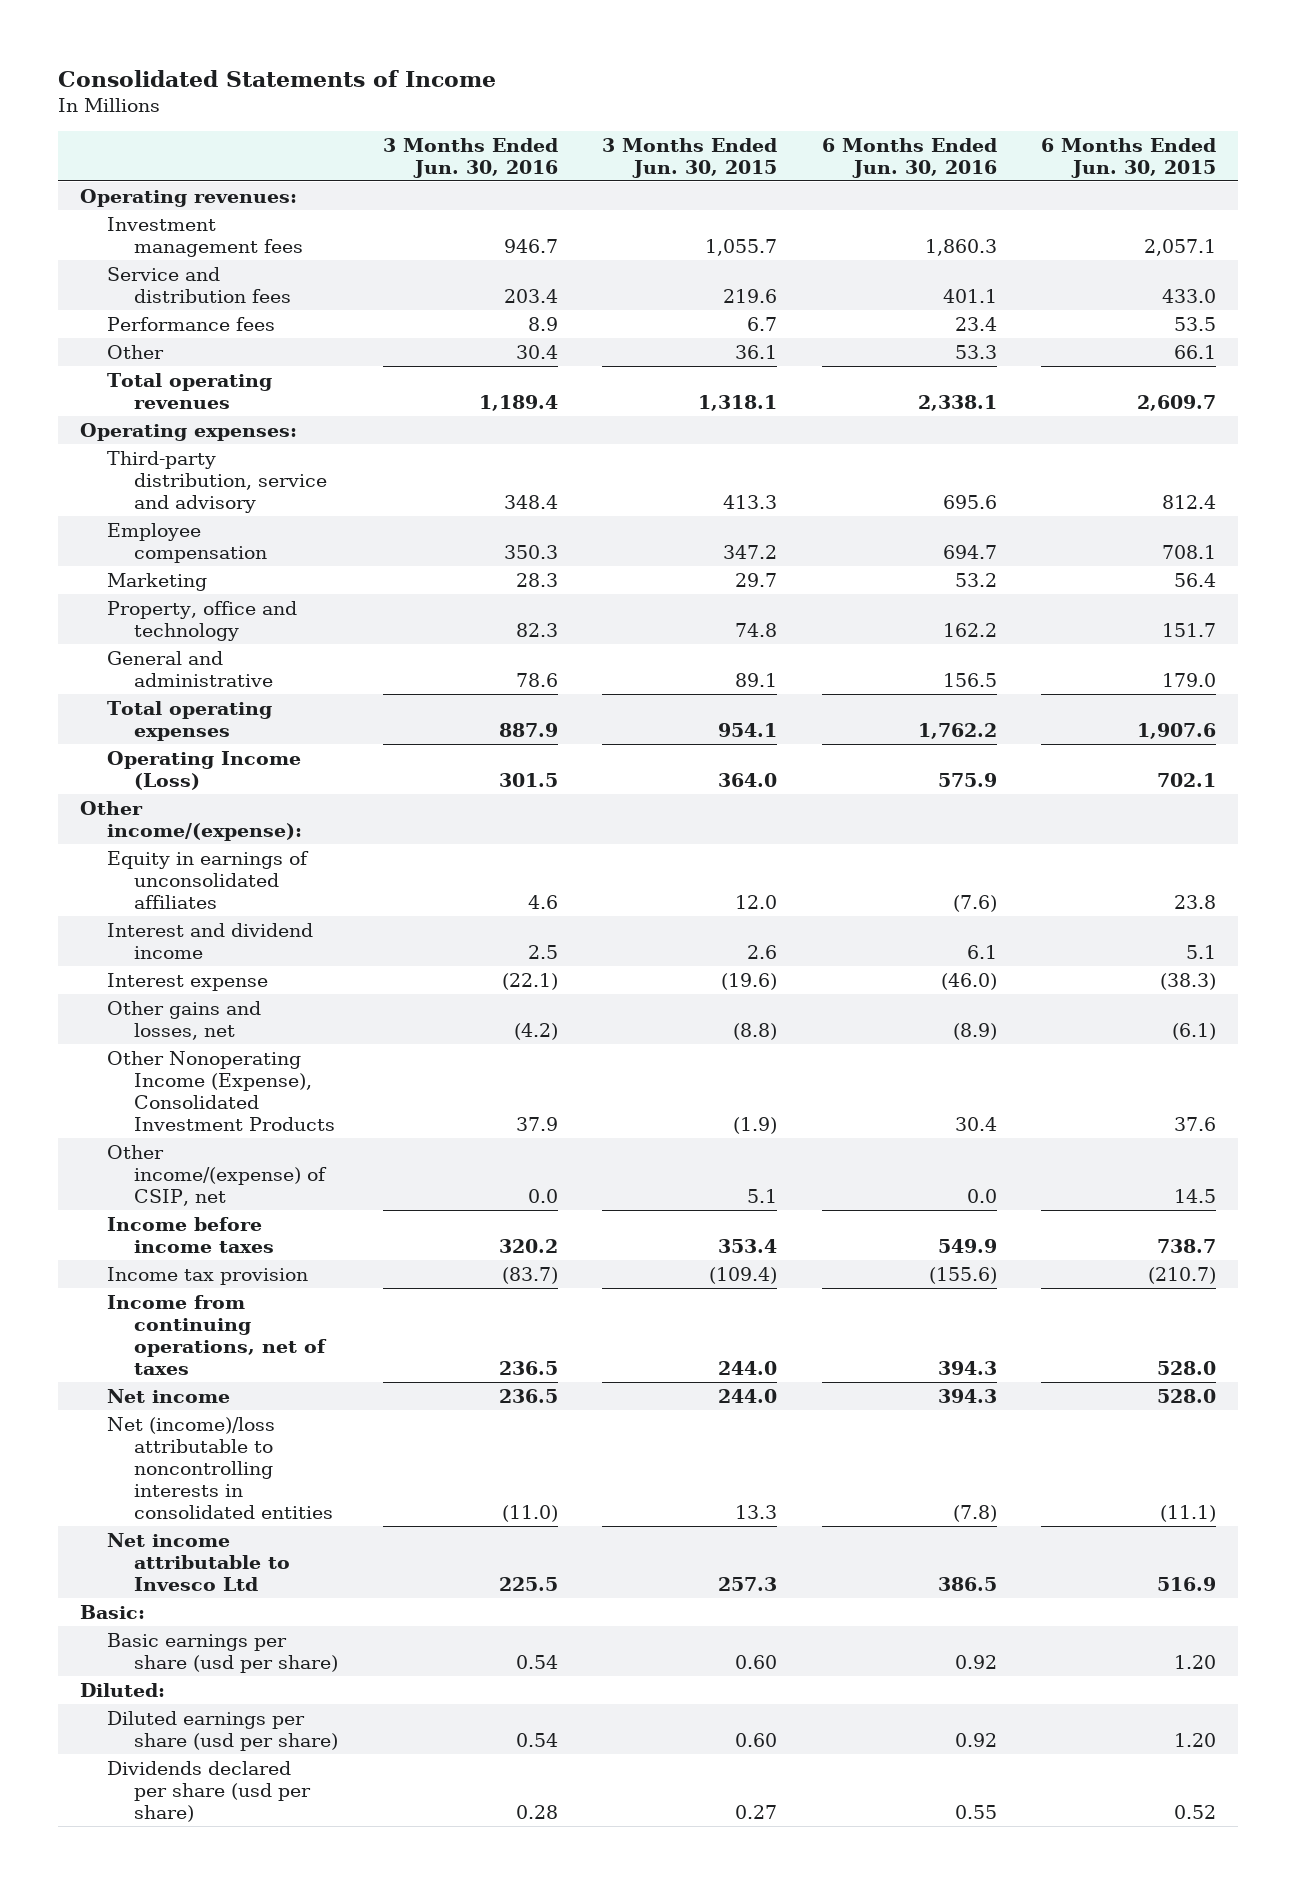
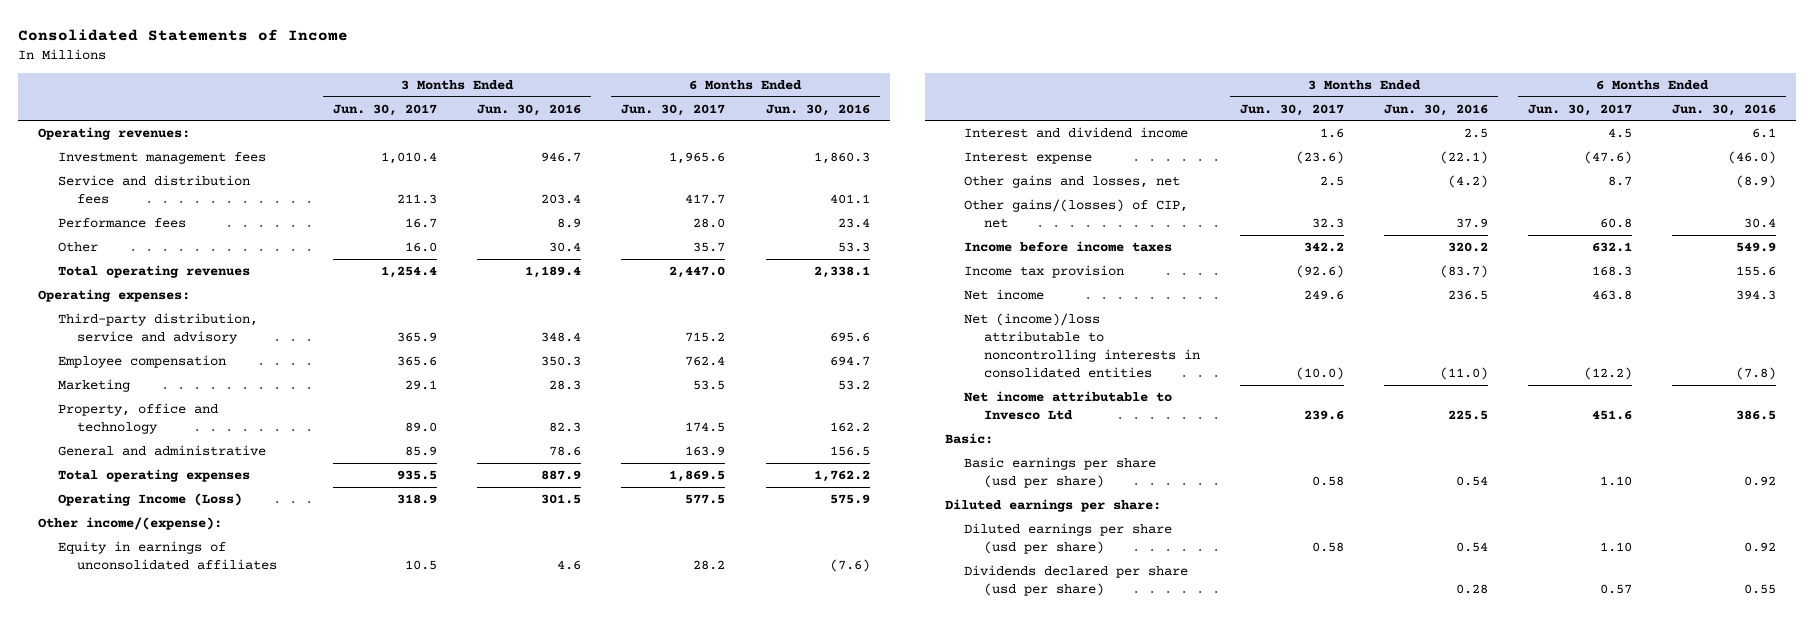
- | 3 Months Ended Jun. 30, 2016 | 3 Months Ended Jun. 30, 2015 | 6 Months Ended Jun. 30, 2016 | 6 Months Ended Jun. 30, 2015
+ | 3 Months Ended Jun. 30, 2017 | 3 Months Ended Jun. 30, 2016 | 6 Months Ended Jun. 30, 2017 | 6 Months Ended Jun. 30, 2016
- Other Nonoperating Income (Expense), Consolidated Investment Products | 37.9 | (1.9) | 30.4 | 37.6
- Other income/(expense) of CSIP, net | 0.0 | 5.1 | 0.0 | 14.5
+ Other gains/(losses) of CIP, net | 32.3 | 37.9 | 60.8 | 30.4
- Income tax provision | (83.7) | (109.4) | (155.6) | (210.7)
- Income from continuing operations, net of taxes | 236.5 | 244.0 | 394.3 | 528.0
+ Income tax provision | (92.6) | (83.7) | 168.3 | 155.6
- Diluted:
+ Diluted earnings per share:

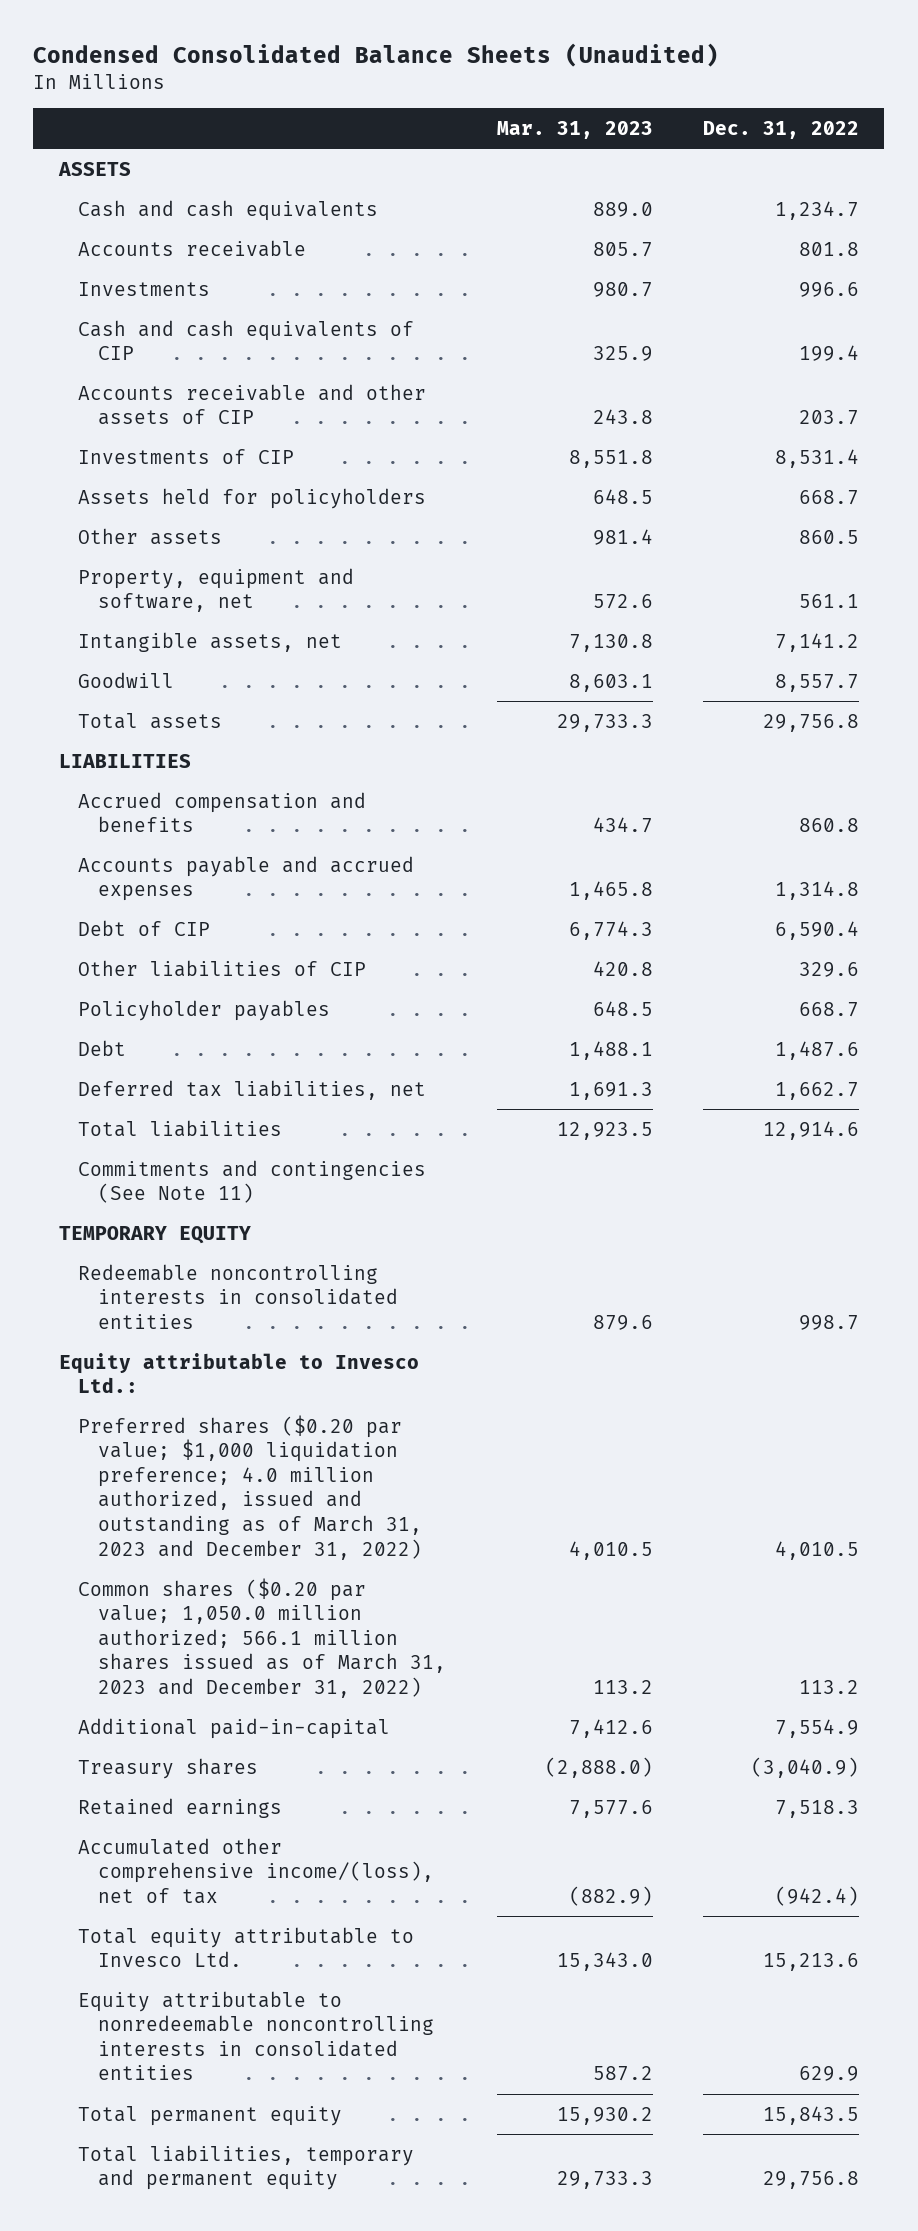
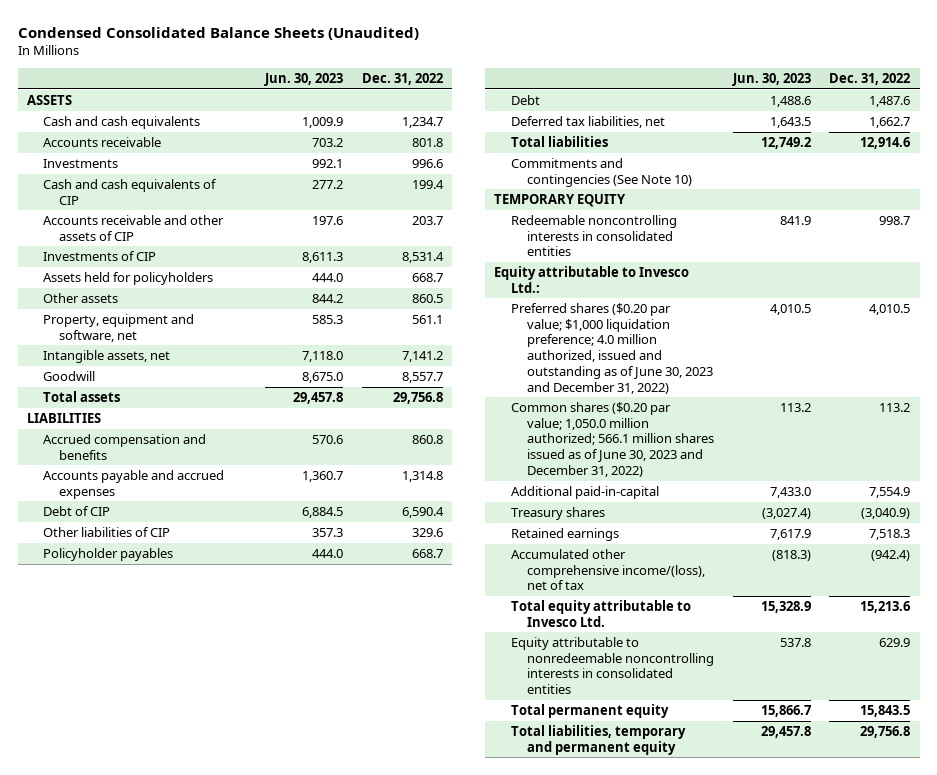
- | Mar. 31, 2023 | Dec. 31, 2022
+ | Jun. 30, 2023 | Dec. 31, 2022
- Commitments and contingencies (See Note 11)
+ Commitments and contingencies (See Note 10)
- Preferred shares ($0.20 par value; $1,000 liquidation preference; 4.0 million authorized, issued and outstanding as of March 31, 2023 and December 31, 2022) | 4,010.5 | 4,010.5
- Common shares ($0.20 par value; 1,050.0 million authorized; 566.1 million shares issued as of March 31, 2023 and December 31, 2022) | 113.2 | 113.2
+ Preferred shares ($0.20 par value; $1,000 liquidation preference; 4.0 million authorized, issued and outstanding as of June 30, 2023 and December 31, 2022) | 4,010.5 | 4,010.5
+ Common shares ($0.20 par value; 1,050.0 million authorized; 566.1 million shares issued as of June 30, 2023 and December 31, 2022) | 113.2 | 113.2

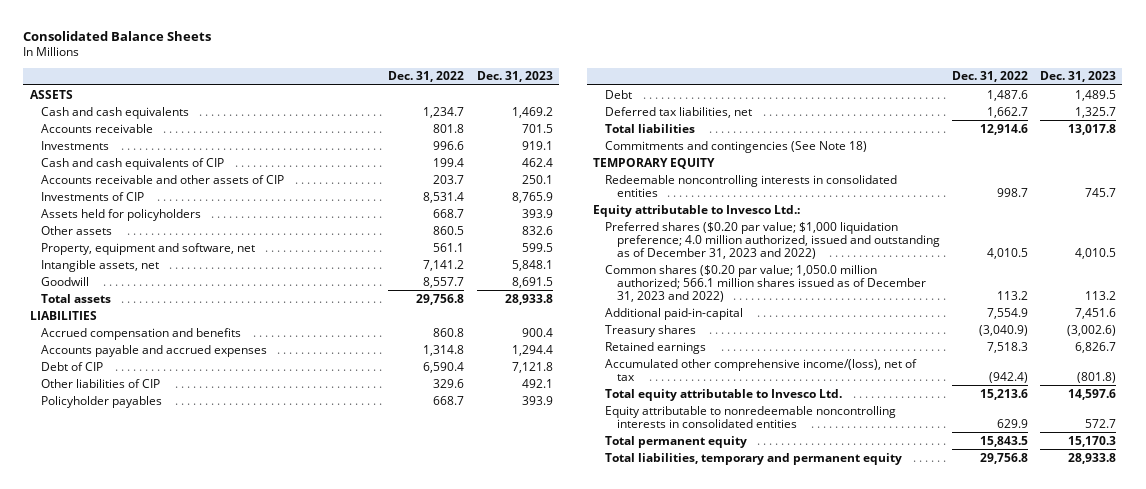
- Condensed Consolidated Balance Sheets (Unaudited)
+ Consolidated Balance Sheets
- | Jun. 30, 2023 | Dec. 31, 2022
+ | Dec. 31, 2022 | Dec. 31, 2023
- Commitments and contingencies (See Note 10)
+ Commitments and contingencies (See Note 18)
- Preferred shares ($0.20 par value; $1,000 liquidation preference; 4.0 million authorized, issued and outstanding as of June 30, 2023 and December 31, 2022) | 4,010.5 | 4,010.5
- Common shares ($0.20 par value; 1,050.0 million authorized; 566.1 million shares issued as of June 30, 2023 and December 31, 2022) | 113.2 | 113.2
+ Preferred shares ($0.20 par value; $1,000 liquidation preference; 4.0 million authorized, issued and outstanding as of December 31, 2023 and 2022) | 4,010.5 | 4,010.5
+ Common shares ($0.20 par value; 1,050.0 million authorized; 566.1 million shares issued as of December 31, 2023 and 2022) | 113.2 | 113.2

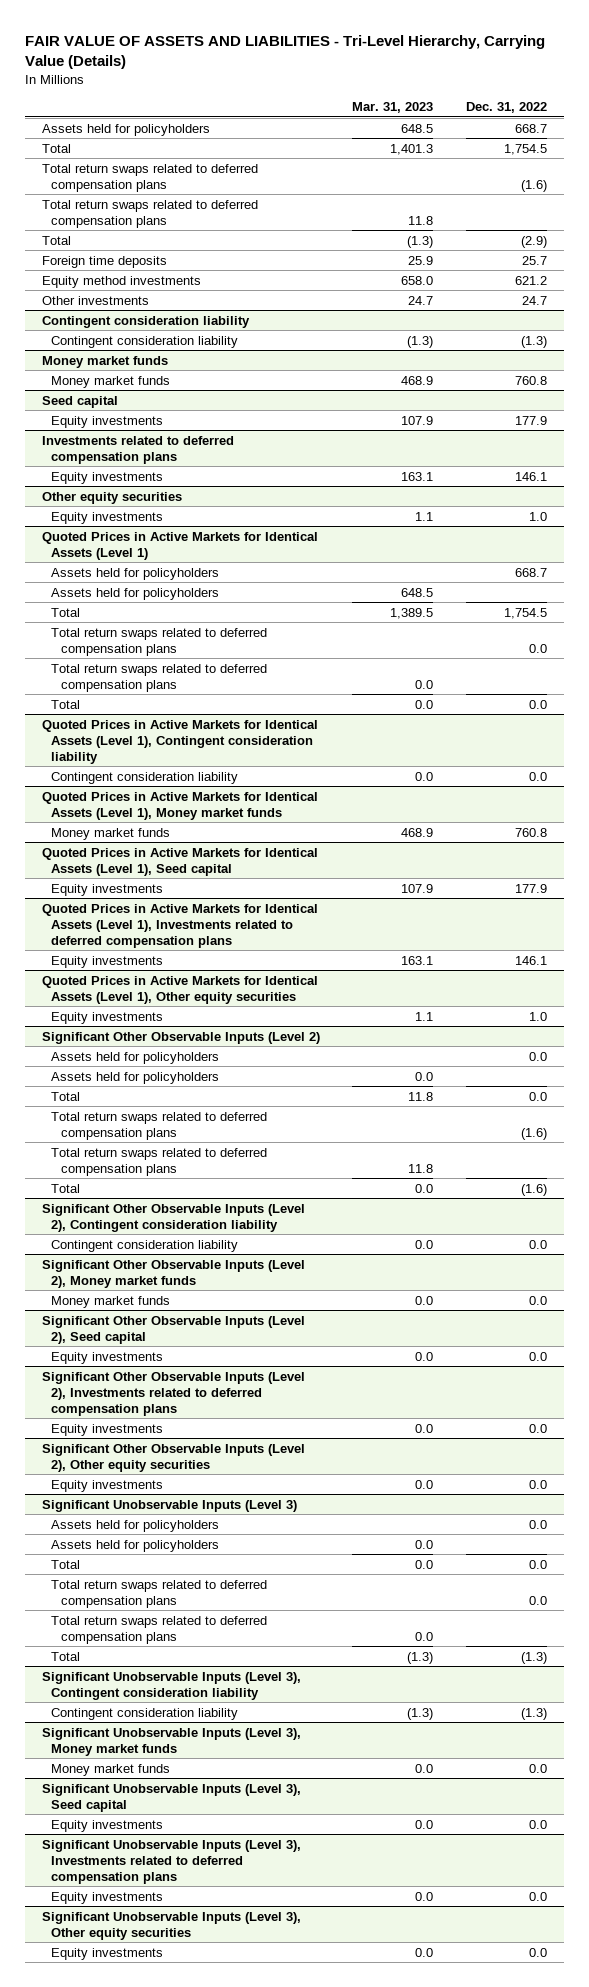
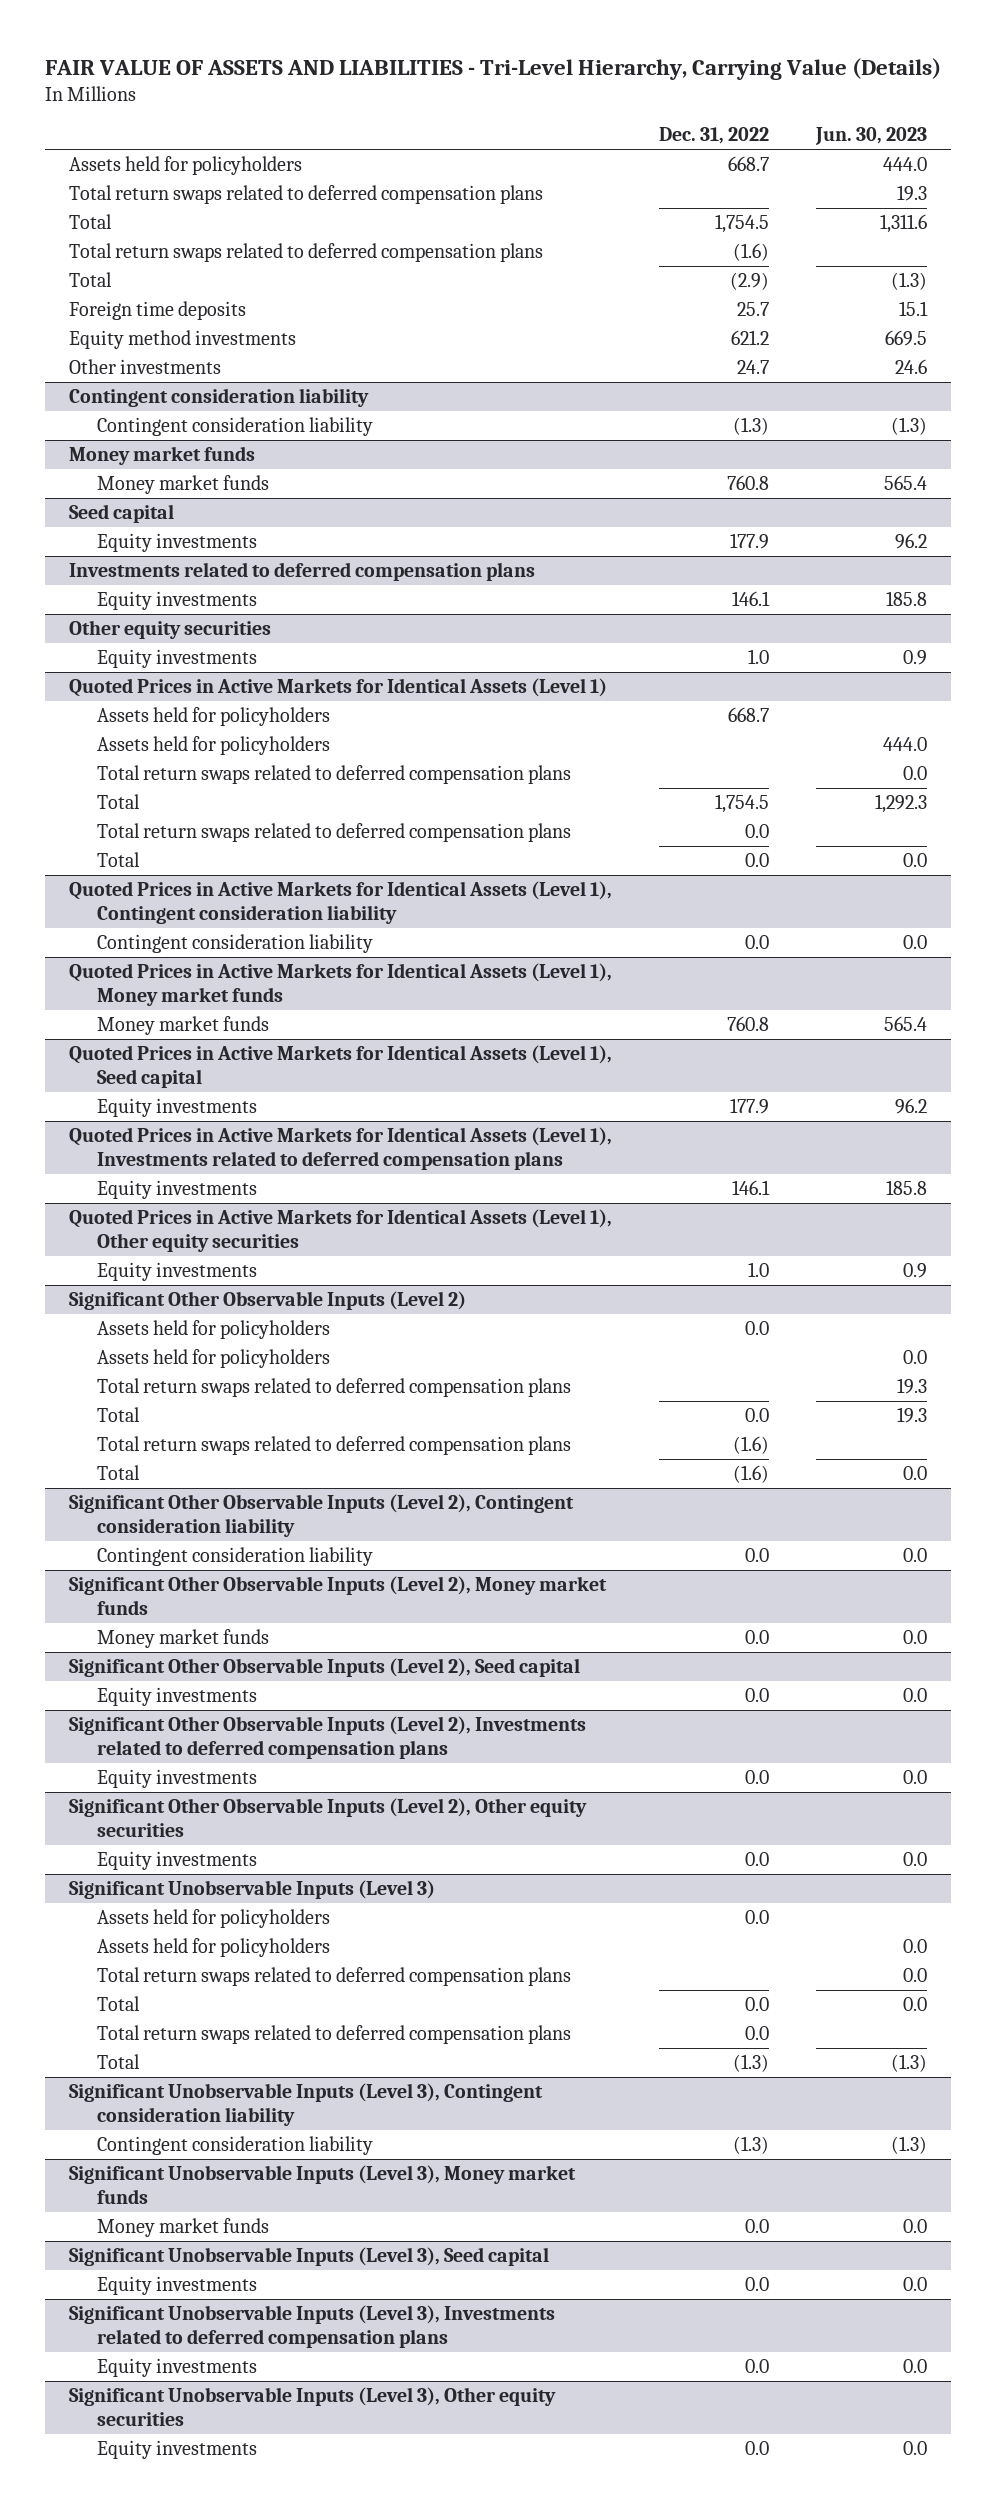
- | Mar. 31, 2023 | Dec. 31, 2022
+ | Dec. 31, 2022 | Jun. 30, 2023
moved up: Total return swaps related to deferred compensation plans | | 19.3
@ Quoted Prices in Active Markets for Identical Assets (Level 1)
moved up: Total return swaps related to deferred compensation plans | | 0.0
@ Significant Other Observable Inputs (Level 2)
moved up: Total return swaps related to deferred compensation plans | | 19.3
@ Significant Unobservable Inputs (Level 3)
moved up: Total return swaps related to deferred compensation plans | | 0.0

